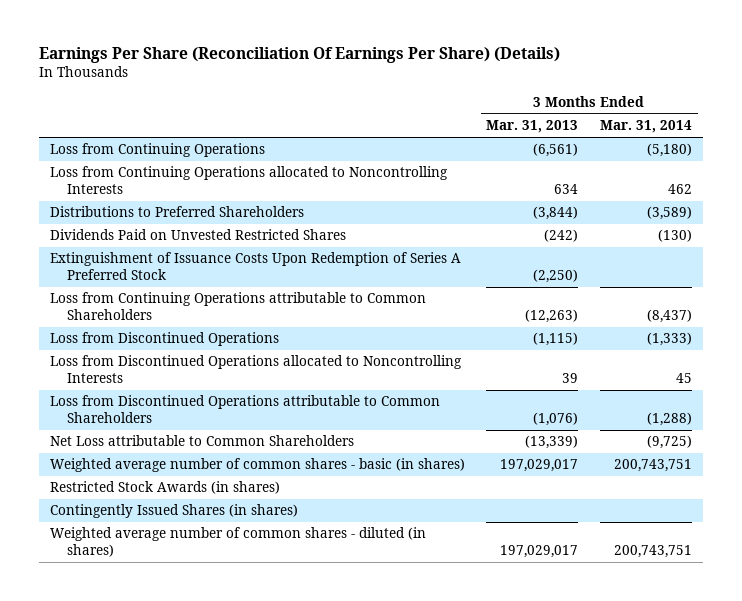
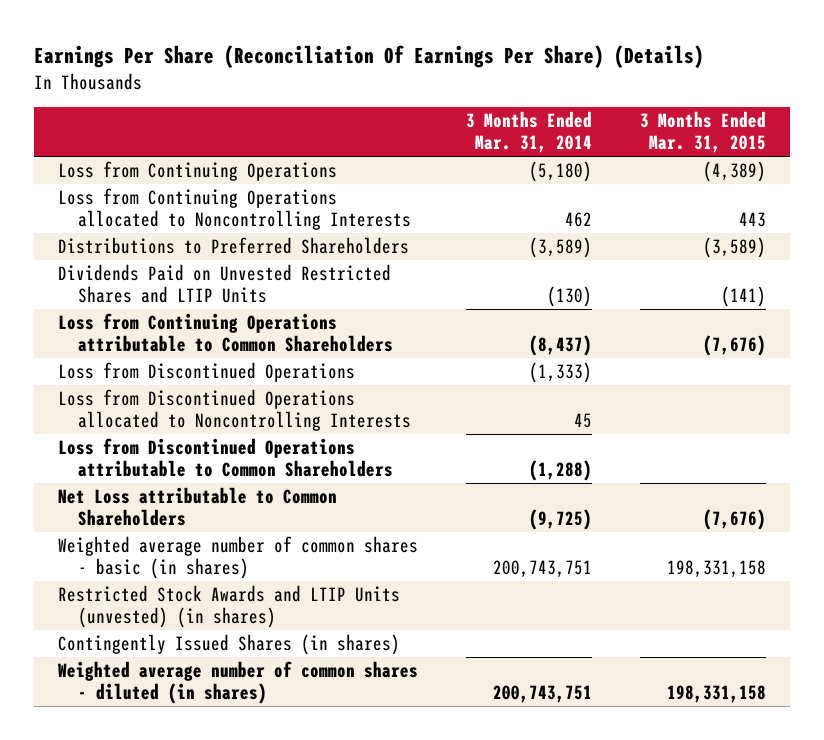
- | 3 Months Ended Mar. 31, 2013 | 3 Months Ended Mar. 31, 2014
+ | 3 Months Ended Mar. 31, 2014 | 3 Months Ended Mar. 31, 2015
- Dividends Paid on Unvested Restricted Shares | (242) | (130)
- Extinguishment of Issuance Costs Upon Redemption of Series A Preferred Stock | (2,250) |
+ Dividends Paid on Unvested Restricted Shares and LTIP Units | (130) | (141)
- Restricted Stock Awards (in shares)
+ Restricted Stock Awards and LTIP Units (unvested) (in shares)

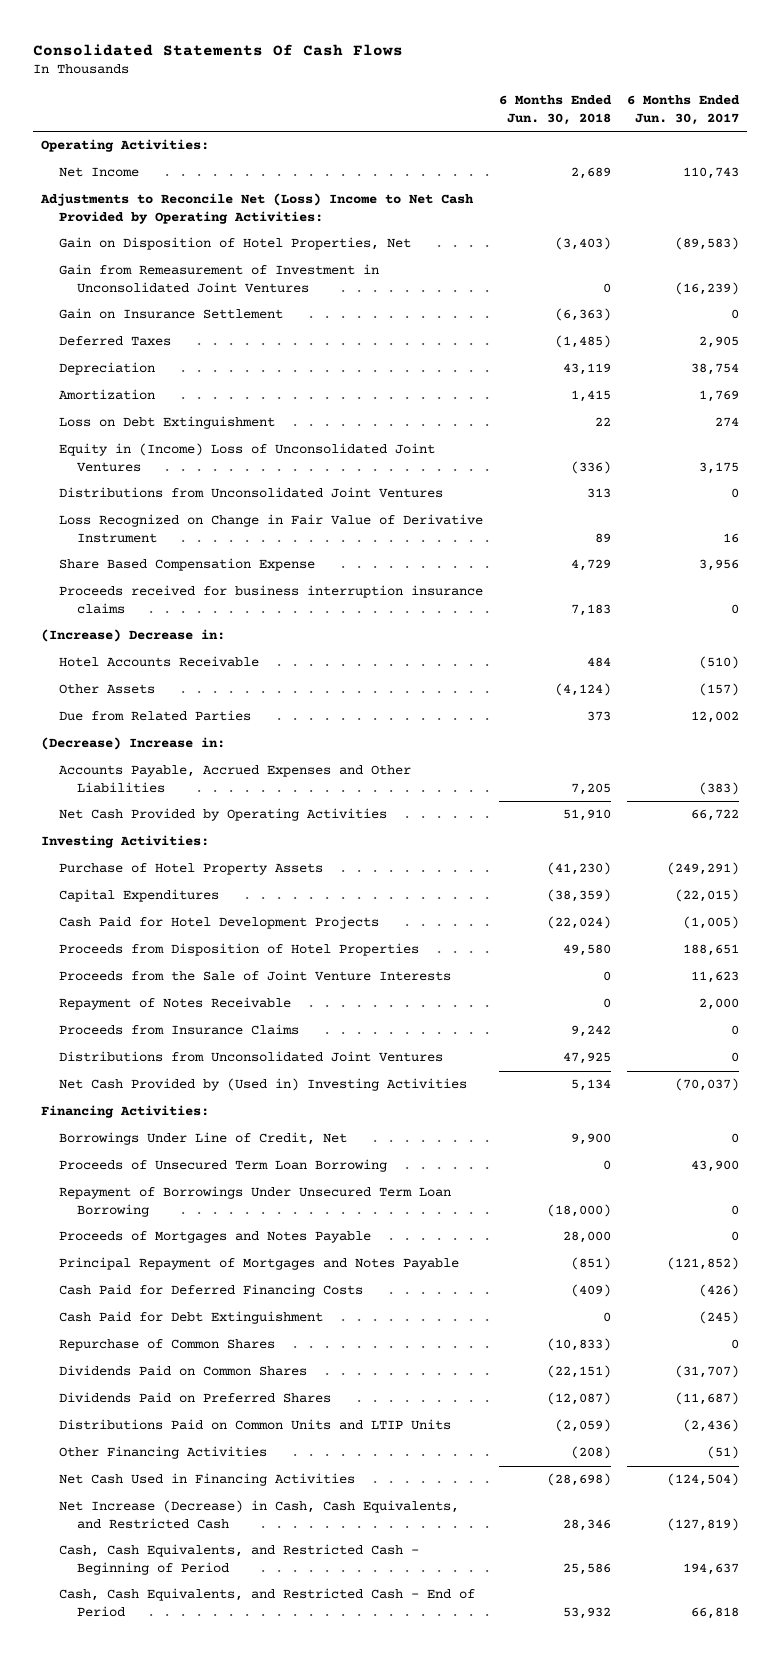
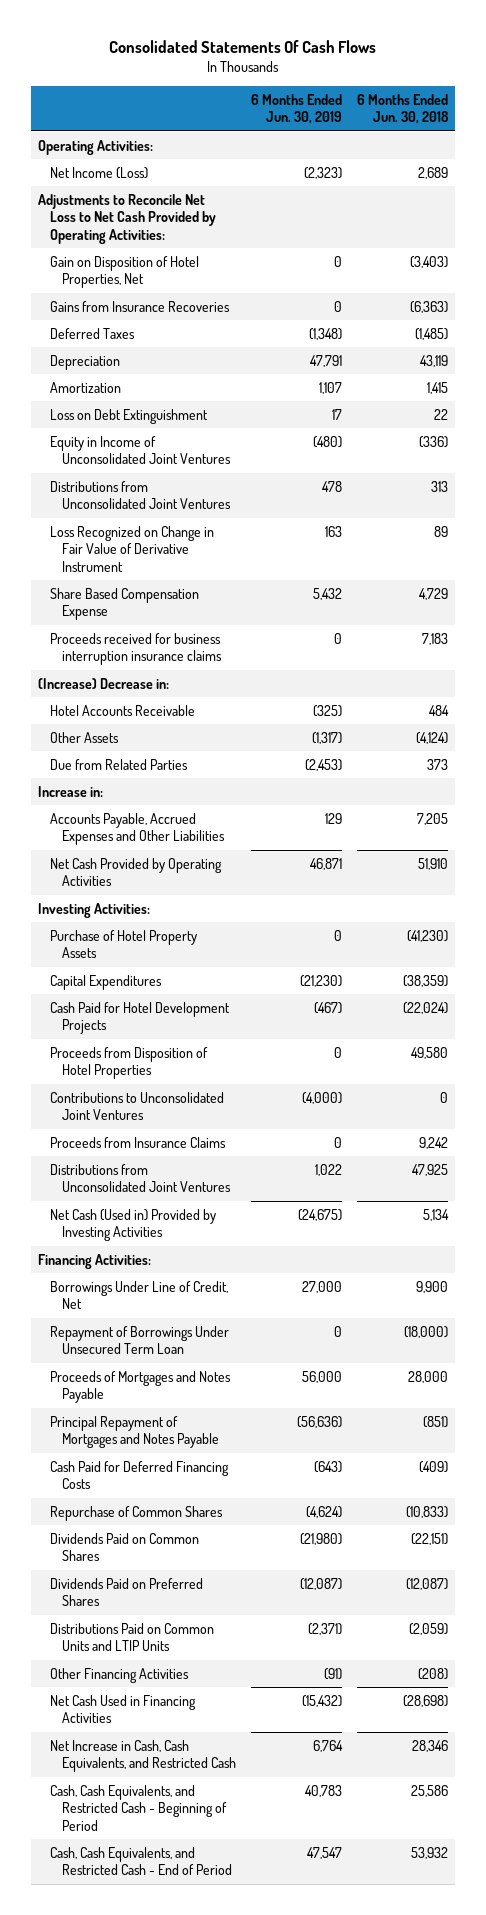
- | 6 Months Ended Jun. 30, 2018 | 6 Months Ended Jun. 30, 2017
+ | 6 Months Ended Jun. 30, 2019 | 6 Months Ended Jun. 30, 2018
- Net Income | 2,689 | 110,743
- Adjustments to Reconcile Net (Loss) Income to Net Cash Provided by Operating Activities:
+ Net Income (Loss) | (2,323) | 2,689
+ Adjustments to Reconcile Net Loss to Net Cash Provided by Operating Activities:
- Gain from Remeasurement of Investment in Unconsolidated Joint Ventures | 0 | (16,239)
- Gain on Insurance Settlement | (6,363) | 0
+ Gains from Insurance Recoveries | 0 | (6,363)
- Equity in (Income) Loss of Unconsolidated Joint Ventures | (336) | 3,175
+ Equity in Income of Unconsolidated Joint Ventures | (480) | (336)
- (Decrease) Increase in:
+ Increase in:
- Proceeds from the Sale of Joint Venture Interests | 0 | 11,623
- Repayment of Notes Receivable | 0 | 2,000
+ Contributions to Unconsolidated Joint Ventures | (4,000) | 0
- Net Cash Provided by (Used in) Investing Activities | 5,134 | (70,037)
+ Net Cash (Used in) Provided by Investing Activities | (24,675) | 5,134
- Proceeds of Unsecured Term Loan Borrowing | 0 | 43,900
- Repayment of Borrowings Under Unsecured Term Loan Borrowing | (18,000) | 0
+ Repayment of Borrowings Under Unsecured Term Loan | 0 | (18,000)
- Cash Paid for Debt Extinguishment | 0 | (245)
- Net Increase (Decrease) in Cash, Cash Equivalents, and Restricted Cash | 28,346 | (127,819)
+ Net Increase in Cash, Cash Equivalents, and Restricted Cash | 6,764 | 28,346

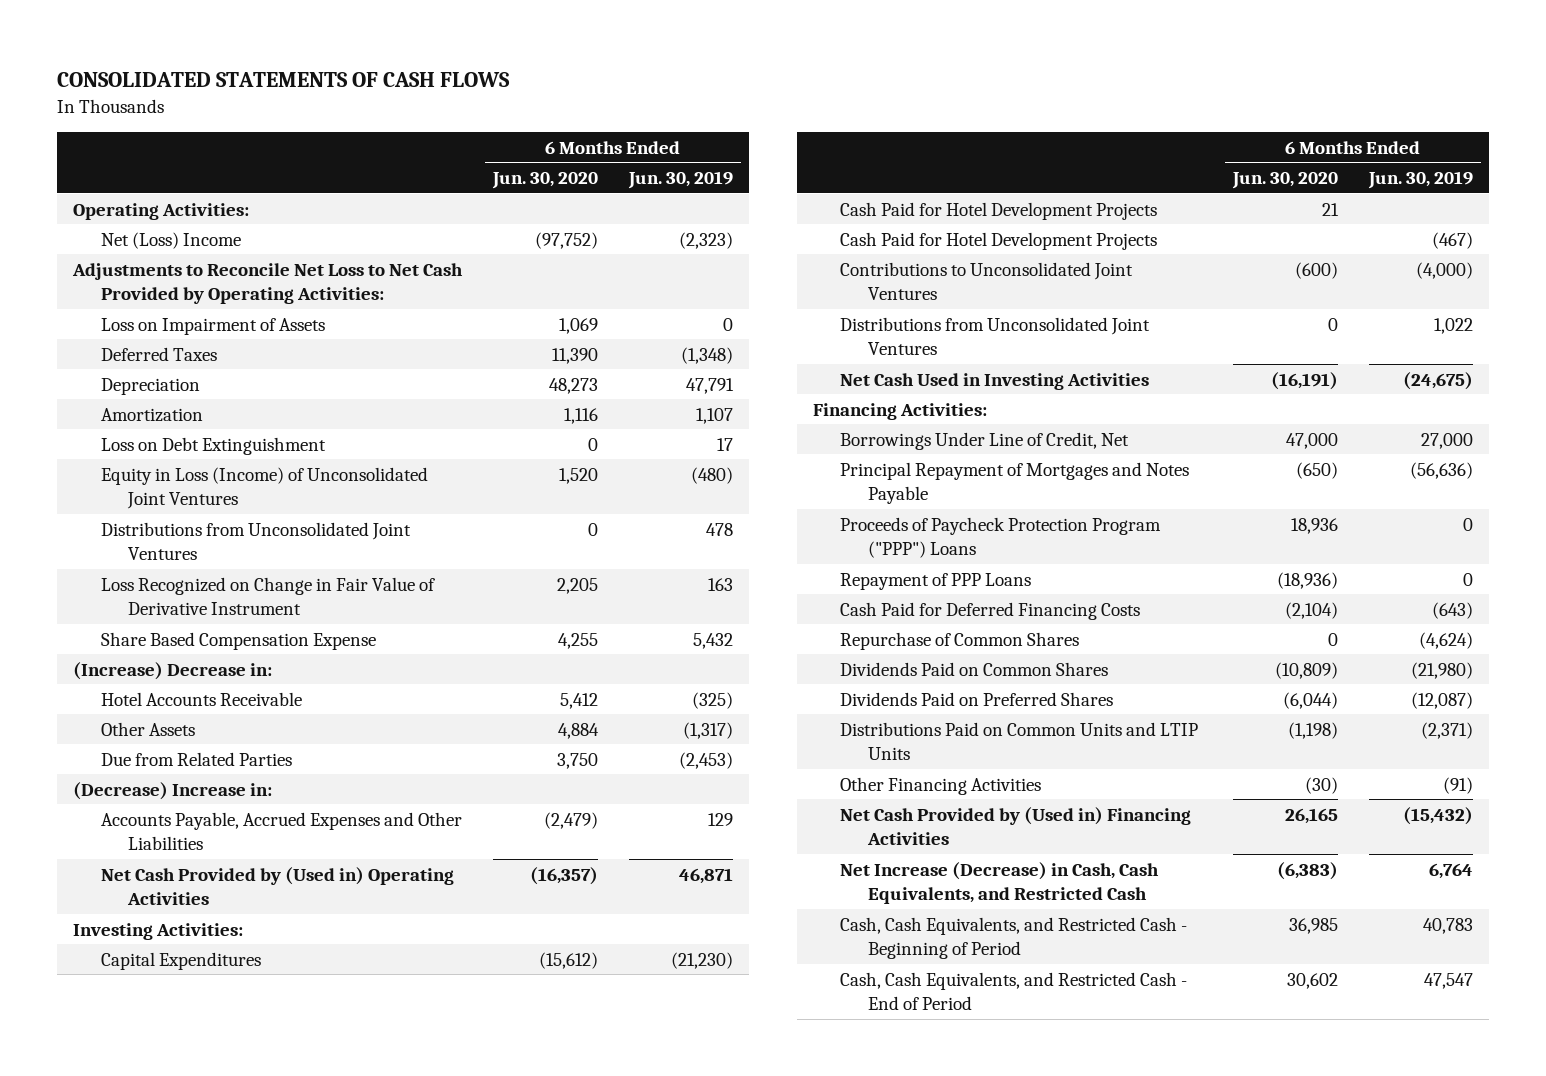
- Consolidated Statements Of Cash Flows
+ CONSOLIDATED STATEMENTS OF CASH FLOWS
- | 6 Months Ended Jun. 30, 2019 | 6 Months Ended Jun. 30, 2018
+ | 6 Months Ended Jun. 30, 2020 | 6 Months Ended Jun. 30, 2019
- Net Income (Loss) | (2,323) | 2,689
+ Net (Loss) Income | (97,752) | (2,323)
- Gain on Disposition of Hotel Properties, Net | 0 | (3,403)
- Gains from Insurance Recoveries | 0 | (6,363)
+ Loss on Impairment of Assets | 1,069 | 0
- Equity in Income of Unconsolidated Joint Ventures | (480) | (336)
+ Equity in Loss (Income) of Unconsolidated Joint Ventures | 1,520 | (480)
- Proceeds received for business interruption insurance claims | 0 | 7,183
- Increase in:
+ (Decrease) Increase in:
- Net Cash Provided by Operating Activities | 46,871 | 51,910
+ Net Cash Provided by (Used in) Operating Activities | (16,357) | 46,871
- Purchase of Hotel Property Assets | 0 | (41,230)
+ Cash Paid for Hotel Development Projects | 21 |
- Proceeds from Disposition of Hotel Properties | 0 | 49,580
- Proceeds from Insurance Claims | 0 | 9,242
- Net Cash (Used in) Provided by Investing Activities | (24,675) | 5,134
+ Net Cash Used in Investing Activities | (16,191) | (24,675)
- Repayment of Borrowings Under Unsecured Term Loan | 0 | (18,000)
- Proceeds of Mortgages and Notes Payable | 56,000 | 28,000
+ Proceeds of Paycheck Protection Program ("PPP") Loans | 18,936 | 0
+ Repayment of PPP Loans | (18,936) | 0
- Net Cash Used in Financing Activities | (15,432) | (28,698)
- Net Increase in Cash, Cash Equivalents, and Restricted Cash | 6,764 | 28,346
+ Net Cash Provided by (Used in) Financing Activities | 26,165 | (15,432)
+ Net Increase (Decrease) in Cash, Cash Equivalents, and Restricted Cash | (6,383) | 6,764

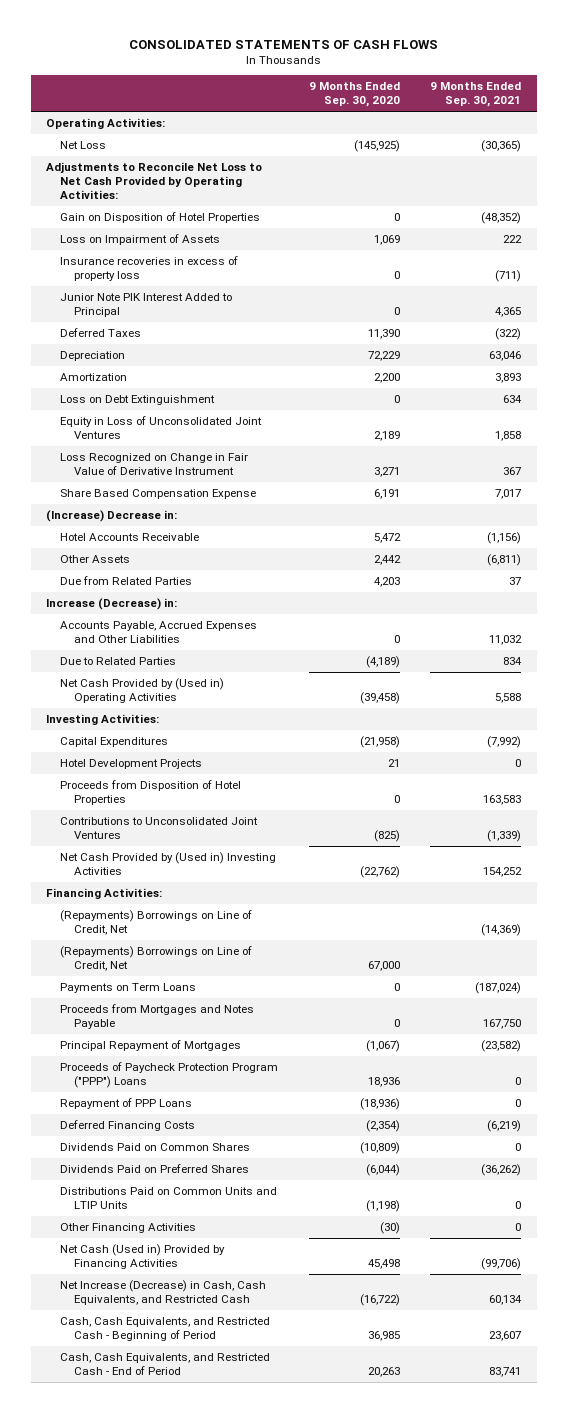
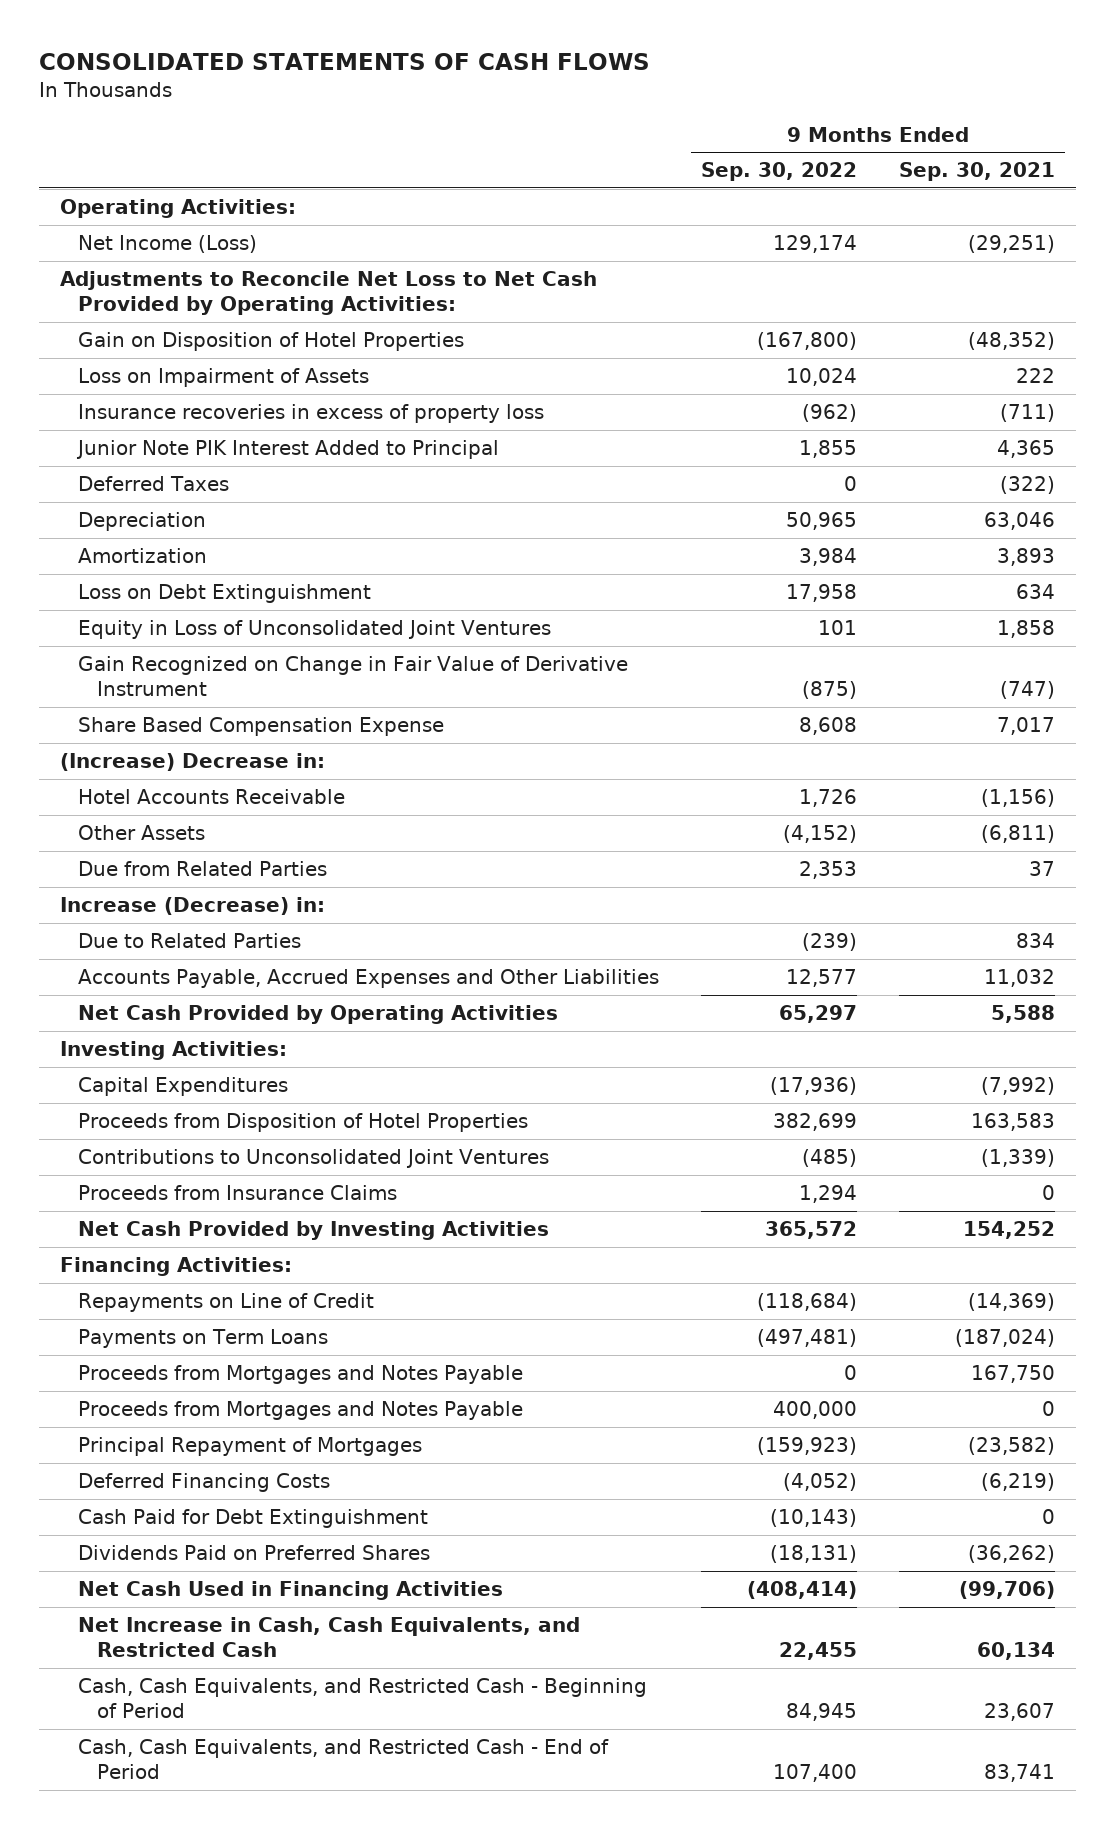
- | 9 Months Ended Sep. 30, 2020 | 9 Months Ended Sep. 30, 2021
+ | 9 Months Ended Sep. 30, 2022 | 9 Months Ended Sep. 30, 2021
- Net Loss | (145,925) | (30,365)
+ Net Income (Loss) | 129,174 | (29,251)
- Loss Recognized on Change in Fair Value of Derivative Instrument | 3,271 | 367
+ Gain Recognized on Change in Fair Value of Derivative Instrument | (875) | (747)
- Net Cash Provided by (Used in) Operating Activities | (39,458) | 5,588
moved down: Accounts Payable, Accrued Expenses and Other Liabilities | 12,577 | 11,032
+ Net Cash Provided by Operating Activities | 65,297 | 5,588
- Hotel Development Projects | 21 | 0
- Net Cash Provided by (Used in) Investing Activities | (22,762) | 154,252
+ Proceeds from Insurance Claims | 1,294 | 0
+ Net Cash Provided by Investing Activities | 365,572 | 154,252
- (Repayments) Borrowings on Line of Credit, Net | | (14,369)
- (Repayments) Borrowings on Line of Credit, Net | 67,000 |
+ Repayments on Line of Credit | (118,684) | (14,369)
+ Proceeds from Mortgages and Notes Payable | 400,000 | 0
- Proceeds of Paycheck Protection Program ("PPP") Loans | 18,936 | 0
- Repayment of PPP Loans | (18,936) | 0
- Dividends Paid on Common Shares | (10,809) | 0
+ Cash Paid for Debt Extinguishment | (10,143) | 0
- Distributions Paid on Common Units and LTIP Units | (1,198) | 0
- Other Financing Activities | (30) | 0
- Net Cash (Used in) Provided by Financing Activities | 45,498 | (99,706)
- Net Increase (Decrease) in Cash, Cash Equivalents, and Restricted Cash | (16,722) | 60,134
+ Net Cash Used in Financing Activities | (408,414) | (99,706)
+ Net Increase in Cash, Cash Equivalents, and Restricted Cash | 22,455 | 60,134

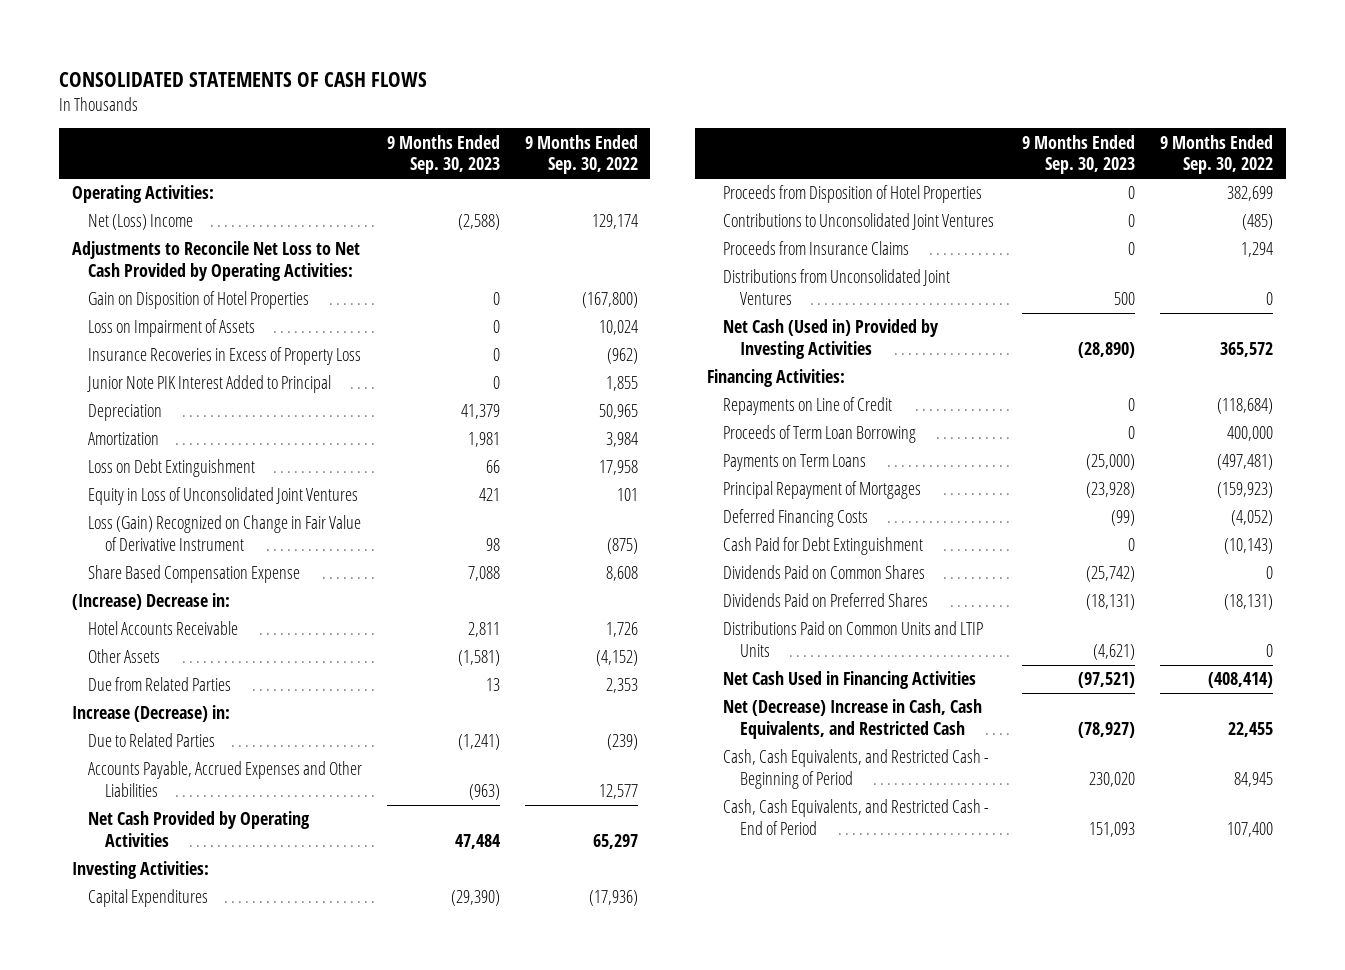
- | 9 Months Ended Sep. 30, 2022 | 9 Months Ended Sep. 30, 2021
+ | 9 Months Ended Sep. 30, 2023 | 9 Months Ended Sep. 30, 2022
- Net Income (Loss) | 129,174 | (29,251)
+ Net (Loss) Income | (2,588) | 129,174
- Insurance recoveries in excess of property loss | (962) | (711)
+ Insurance Recoveries in Excess of Property Loss | 0 | (962)
- Deferred Taxes | 0 | (322)
- Gain Recognized on Change in Fair Value of Derivative Instrument | (875) | (747)
+ Loss (Gain) Recognized on Change in Fair Value of Derivative Instrument | 98 | (875)
- Net Cash Provided by Investing Activities | 365,572 | 154,252
+ Distributions from Unconsolidated Joint Ventures | 500 | 0
+ Net Cash (Used in) Provided by Investing Activities | (28,890) | 365,572
+ Proceeds of Term Loan Borrowing | 0 | 400,000
- Proceeds from Mortgages and Notes Payable | 0 | 167,750
- Proceeds from Mortgages and Notes Payable | 400,000 | 0
+ Dividends Paid on Common Shares | (25,742) | 0
+ Distributions Paid on Common Units and LTIP Units | (4,621) | 0
- Net Increase in Cash, Cash Equivalents, and Restricted Cash | 22,455 | 60,134
+ Net (Decrease) Increase in Cash, Cash Equivalents, and Restricted Cash | (78,927) | 22,455

